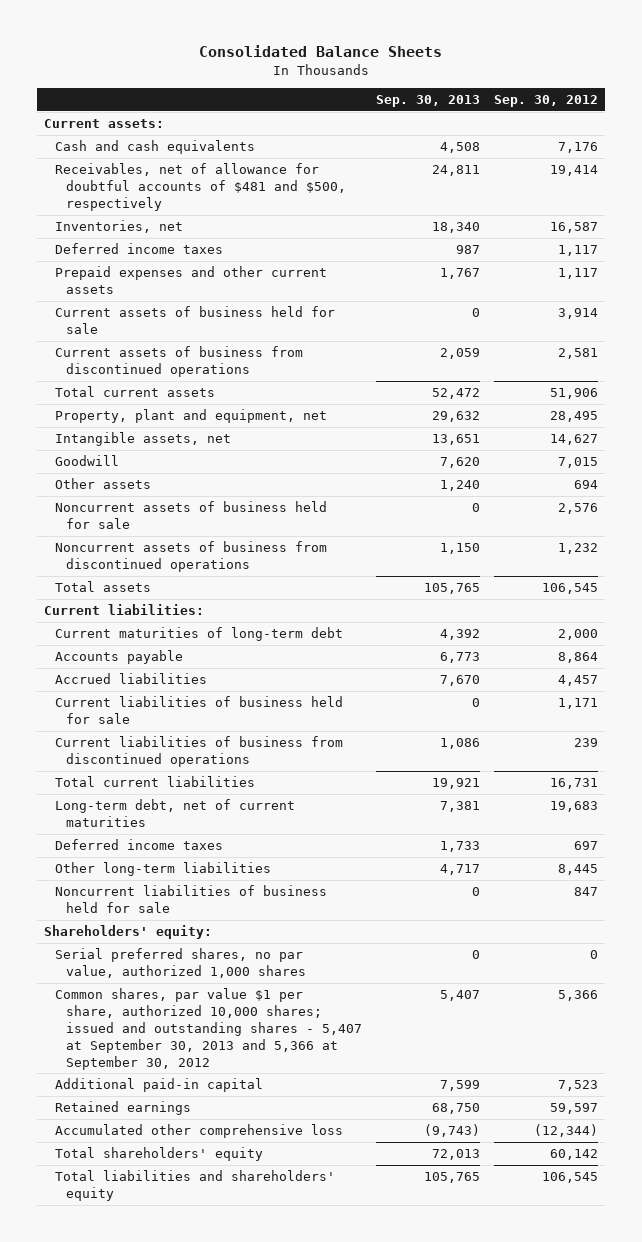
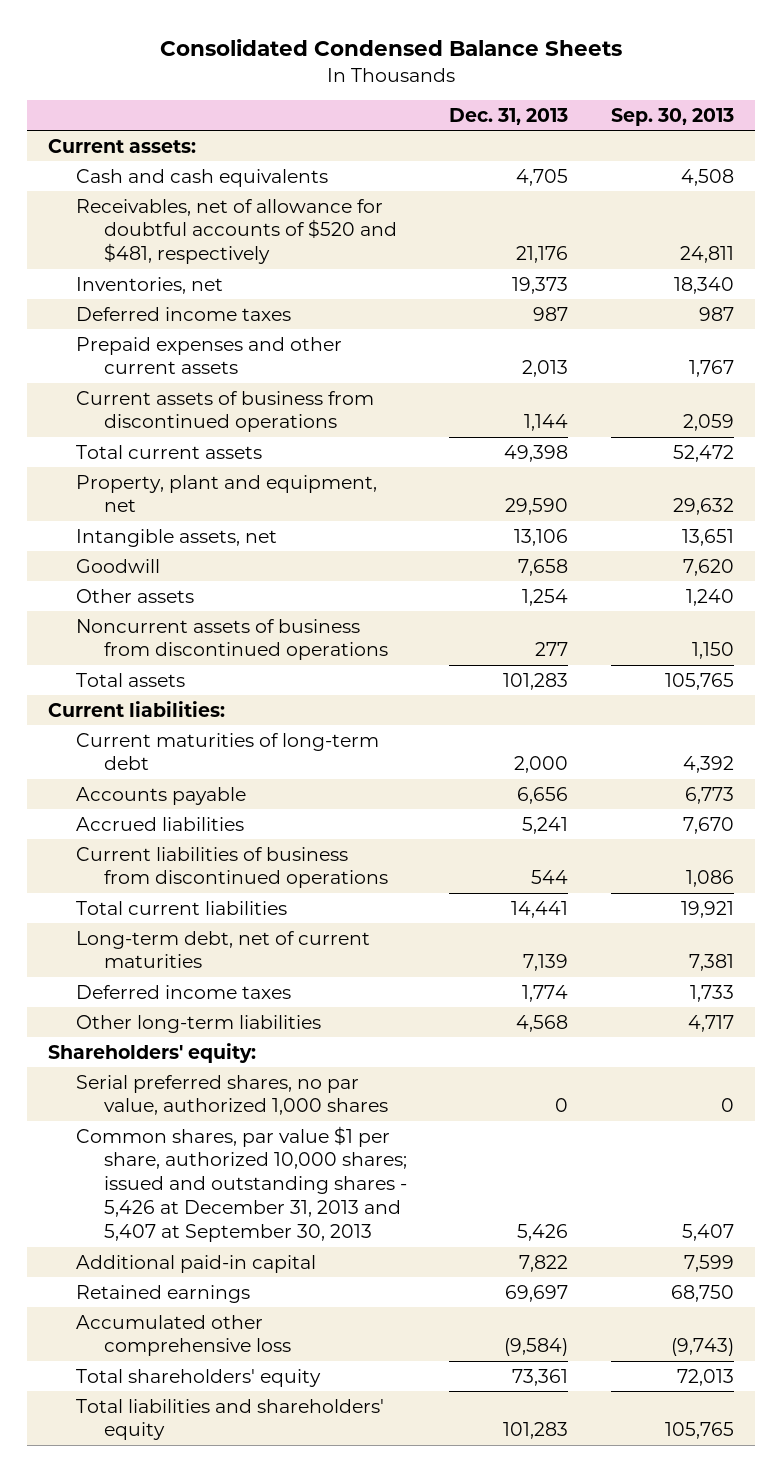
- Consolidated Balance Sheets
+ Consolidated Condensed Balance Sheets
- | Sep. 30, 2013 | Sep. 30, 2012
+ | Dec. 31, 2013 | Sep. 30, 2013
- Receivables, net of allowance for doubtful accounts of $481 and $500, respectively | 24,811 | 19,414
+ Receivables, net of allowance for doubtful accounts of $520 and $481, respectively | 21,176 | 24,811
- Current assets of business held for sale | 0 | 3,914
- Noncurrent assets of business held for sale | 0 | 2,576
- Current liabilities of business held for sale | 0 | 1,171
- Noncurrent liabilities of business held for sale | 0 | 847
- Common shares, par value $1 per share, authorized 10,000 shares; issued and outstanding shares - 5,407 at September 30, 2013 and 5,366 at September 30, 2012 | 5,407 | 5,366
+ Common shares, par value $1 per share, authorized 10,000 shares; issued and outstanding shares - 5,426 at December 31, 2013 and 5,407 at September 30, 2013 | 5,426 | 5,407

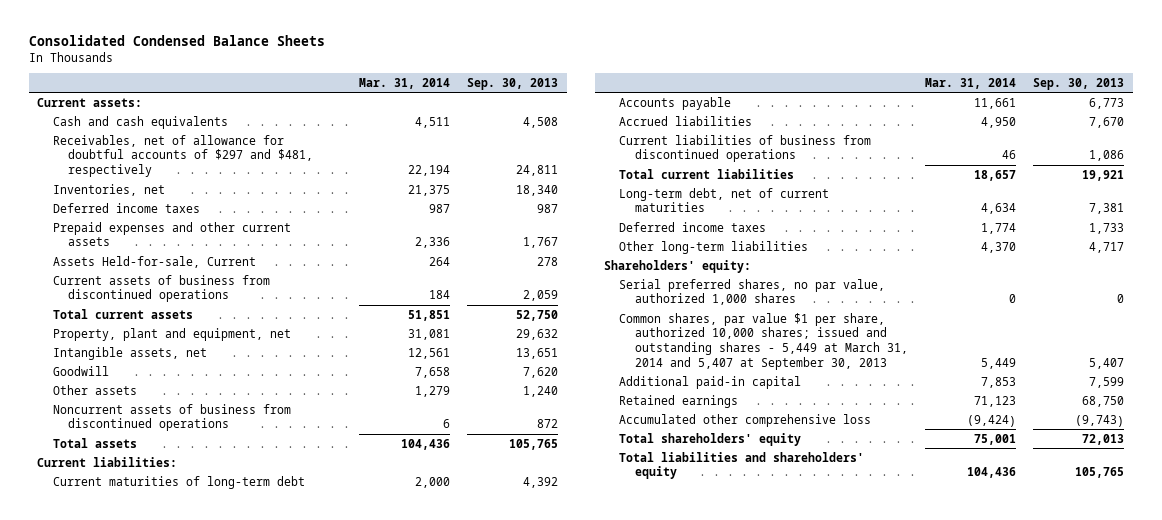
- | Dec. 31, 2013 | Sep. 30, 2013
+ | Mar. 31, 2014 | Sep. 30, 2013
- Receivables, net of allowance for doubtful accounts of $520 and $481, respectively | 21,176 | 24,811
+ Receivables, net of allowance for doubtful accounts of $297 and $481, respectively | 22,194 | 24,811
+ Assets Held-for-sale, Current | 264 | 278
- Total current assets | 49,398 | 52,472
+ Total current assets | 51,851 | 52,750
- Noncurrent assets of business from discontinued operations | 277 | 1,150
+ Noncurrent assets of business from discontinued operations | 6 | 872
- Common shares, par value $1 per share, authorized 10,000 shares; issued and outstanding shares - 5,426 at December 31, 2013 and 5,407 at September 30, 2013 | 5,426 | 5,407
+ Common shares, par value $1 per share, authorized 10,000 shares; issued and outstanding shares - 5,449 at March 31, 2014 and 5,407 at September 30, 2013 | 5,449 | 5,407

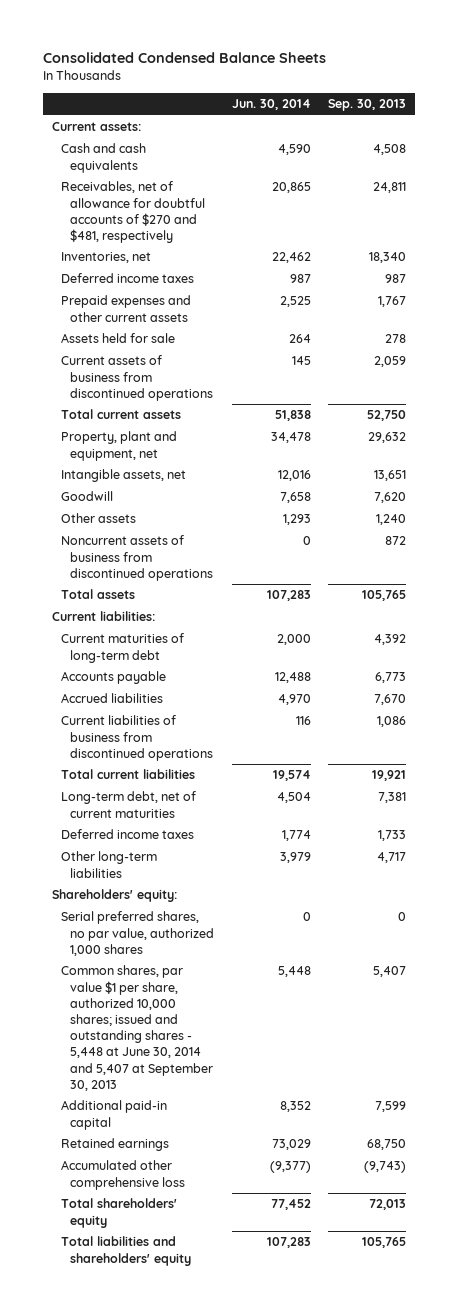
- | Mar. 31, 2014 | Sep. 30, 2013
+ | Jun. 30, 2014 | Sep. 30, 2013
- Receivables, net of allowance for doubtful accounts of $297 and $481, respectively | 22,194 | 24,811
+ Receivables, net of allowance for doubtful accounts of $270 and $481, respectively | 20,865 | 24,811
- Assets Held-for-sale, Current | 264 | 278
+ Assets held for sale | 264 | 278
- Common shares, par value $1 per share, authorized 10,000 shares; issued and outstanding shares - 5,449 at March 31, 2014 and 5,407 at September 30, 2013 | 5,449 | 5,407
+ Common shares, par value $1 per share, authorized 10,000 shares; issued and outstanding shares - 5,448 at June 30, 2014 and 5,407 at September 30, 2013 | 5,448 | 5,407

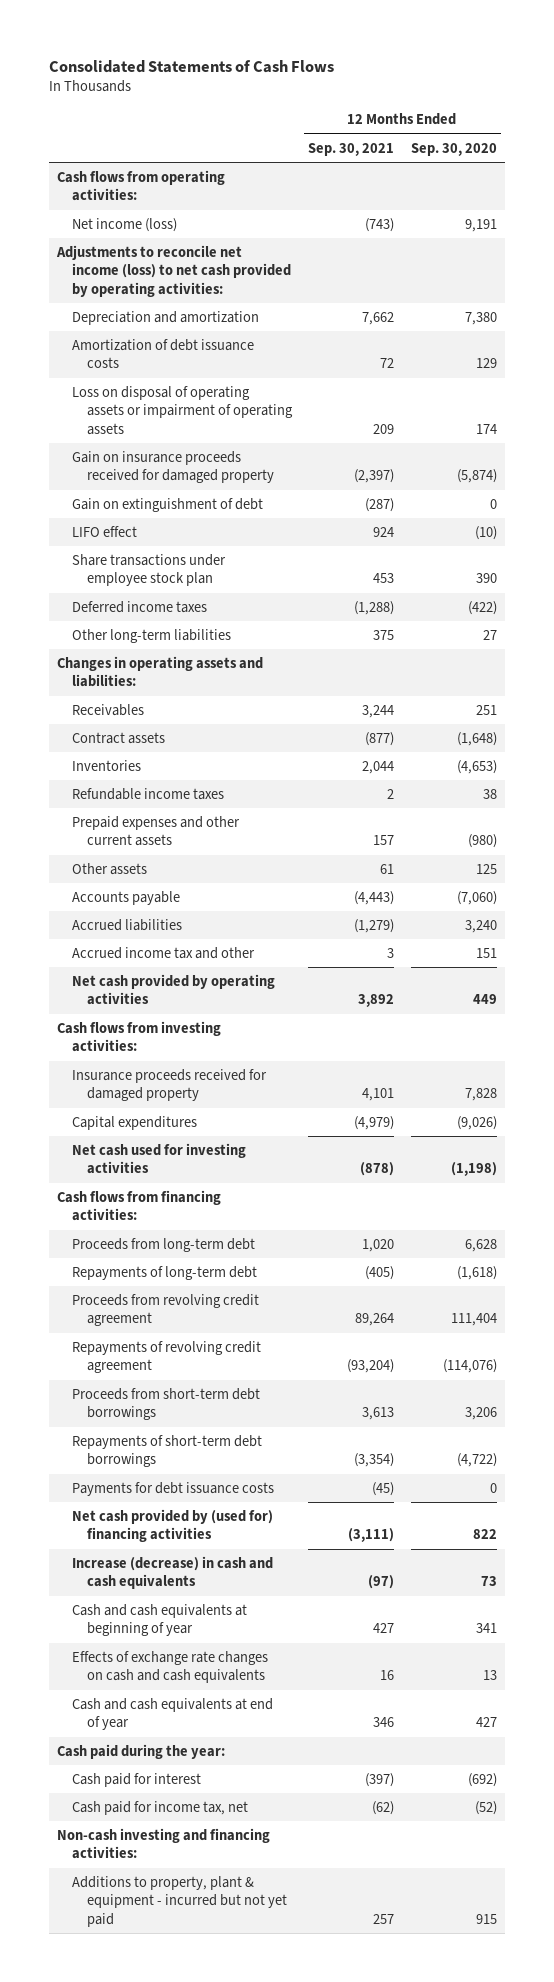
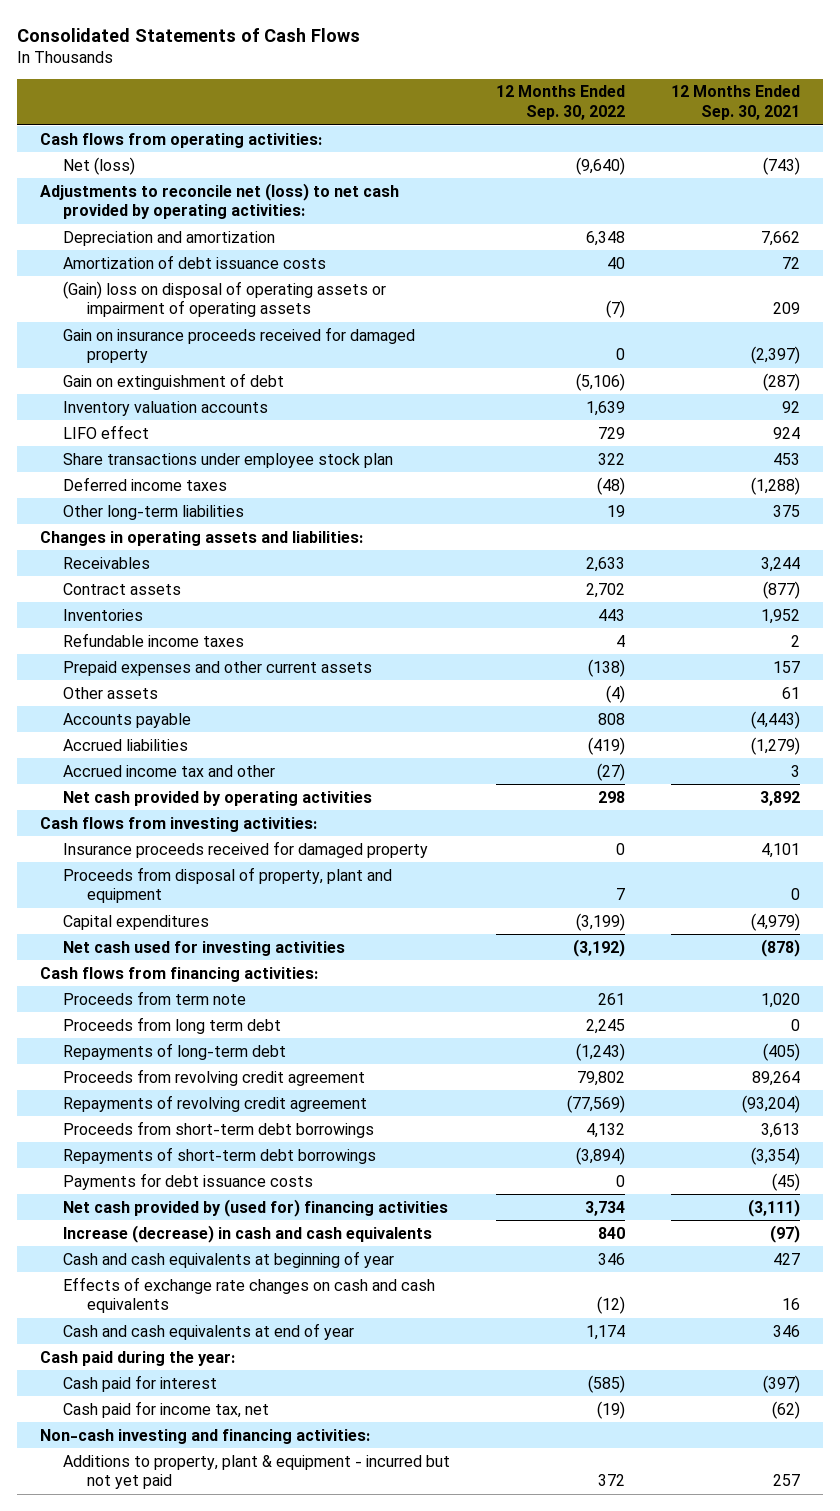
- | 12 Months Ended Sep. 30, 2021 | 12 Months Ended Sep. 30, 2020
+ | 12 Months Ended Sep. 30, 2022 | 12 Months Ended Sep. 30, 2021
- Net income (loss) | (743) | 9,191
- Adjustments to reconcile net income (loss) to net cash provided by operating activities:
+ Net (loss) | (9,640) | (743)
+ Adjustments to reconcile net (loss) to net cash provided by operating activities:
- Loss on disposal of operating assets or impairment of operating assets | 209 | 174
+ (Gain) loss on disposal of operating assets or impairment of operating assets | (7) | 209
+ Inventory valuation accounts | 1,639 | 92
- Inventories | 2,044 | (4,653)
+ Inventories | 443 | 1,952
+ Proceeds from disposal of property, plant and equipment | 7 | 0
- Proceeds from long-term debt | 1,020 | 6,628
+ Proceeds from term note | 261 | 1,020
+ Proceeds from long term debt | 2,245 | 0

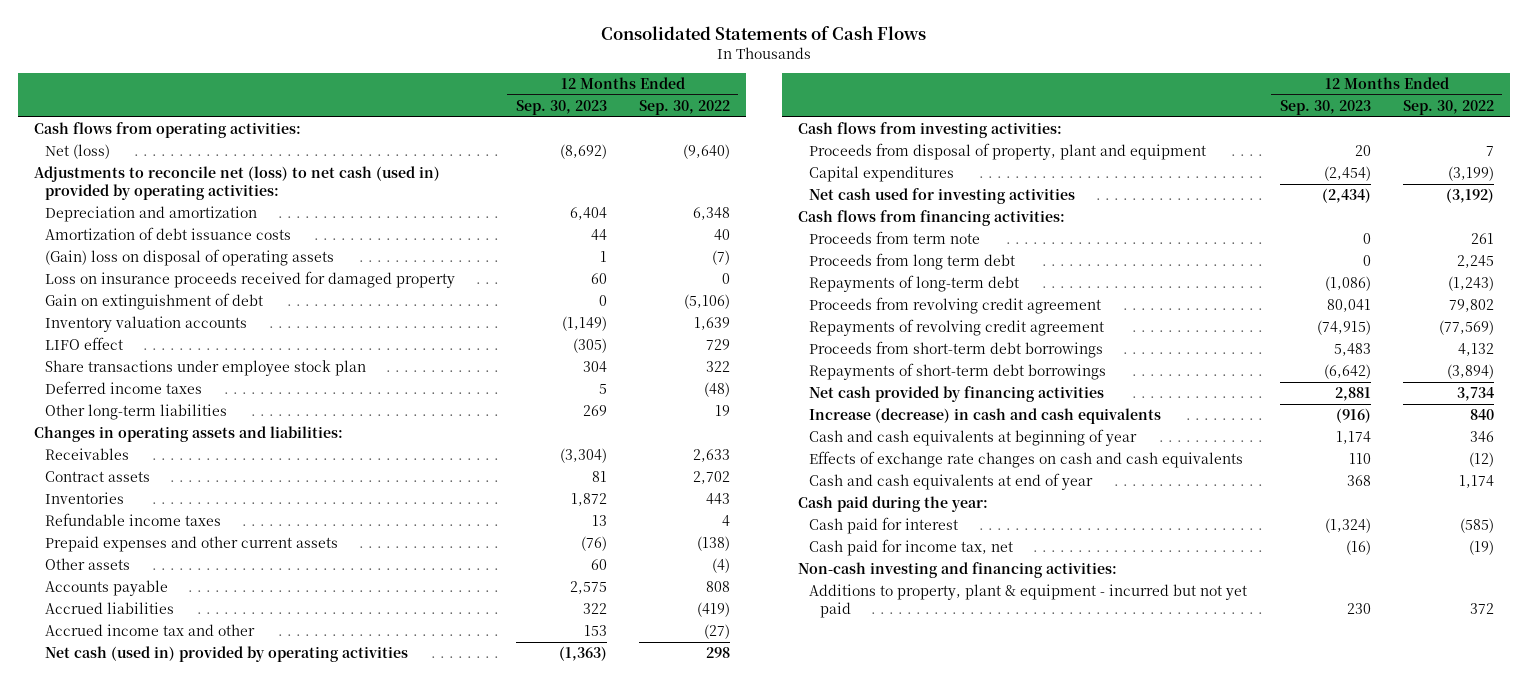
- | 12 Months Ended Sep. 30, 2022 | 12 Months Ended Sep. 30, 2021
+ | 12 Months Ended Sep. 30, 2023 | 12 Months Ended Sep. 30, 2022
- Adjustments to reconcile net (loss) to net cash provided by operating activities:
+ Adjustments to reconcile net (loss) to net cash (used in) provided by operating activities:
- (Gain) loss on disposal of operating assets or impairment of operating assets | (7) | 209
- Gain on insurance proceeds received for damaged property | 0 | (2,397)
+ (Gain) loss on disposal of operating assets | 1 | (7)
+ Loss on insurance proceeds received for damaged property | 60 | 0
- Net cash provided by operating activities | 298 | 3,892
+ Net cash (used in) provided by operating activities | (1,363) | 298
- Insurance proceeds received for damaged property | 0 | 4,101
- Payments for debt issuance costs | 0 | (45)
- Net cash provided by (used for) financing activities | 3,734 | (3,111)
+ Net cash provided by financing activities | 2,881 | 3,734

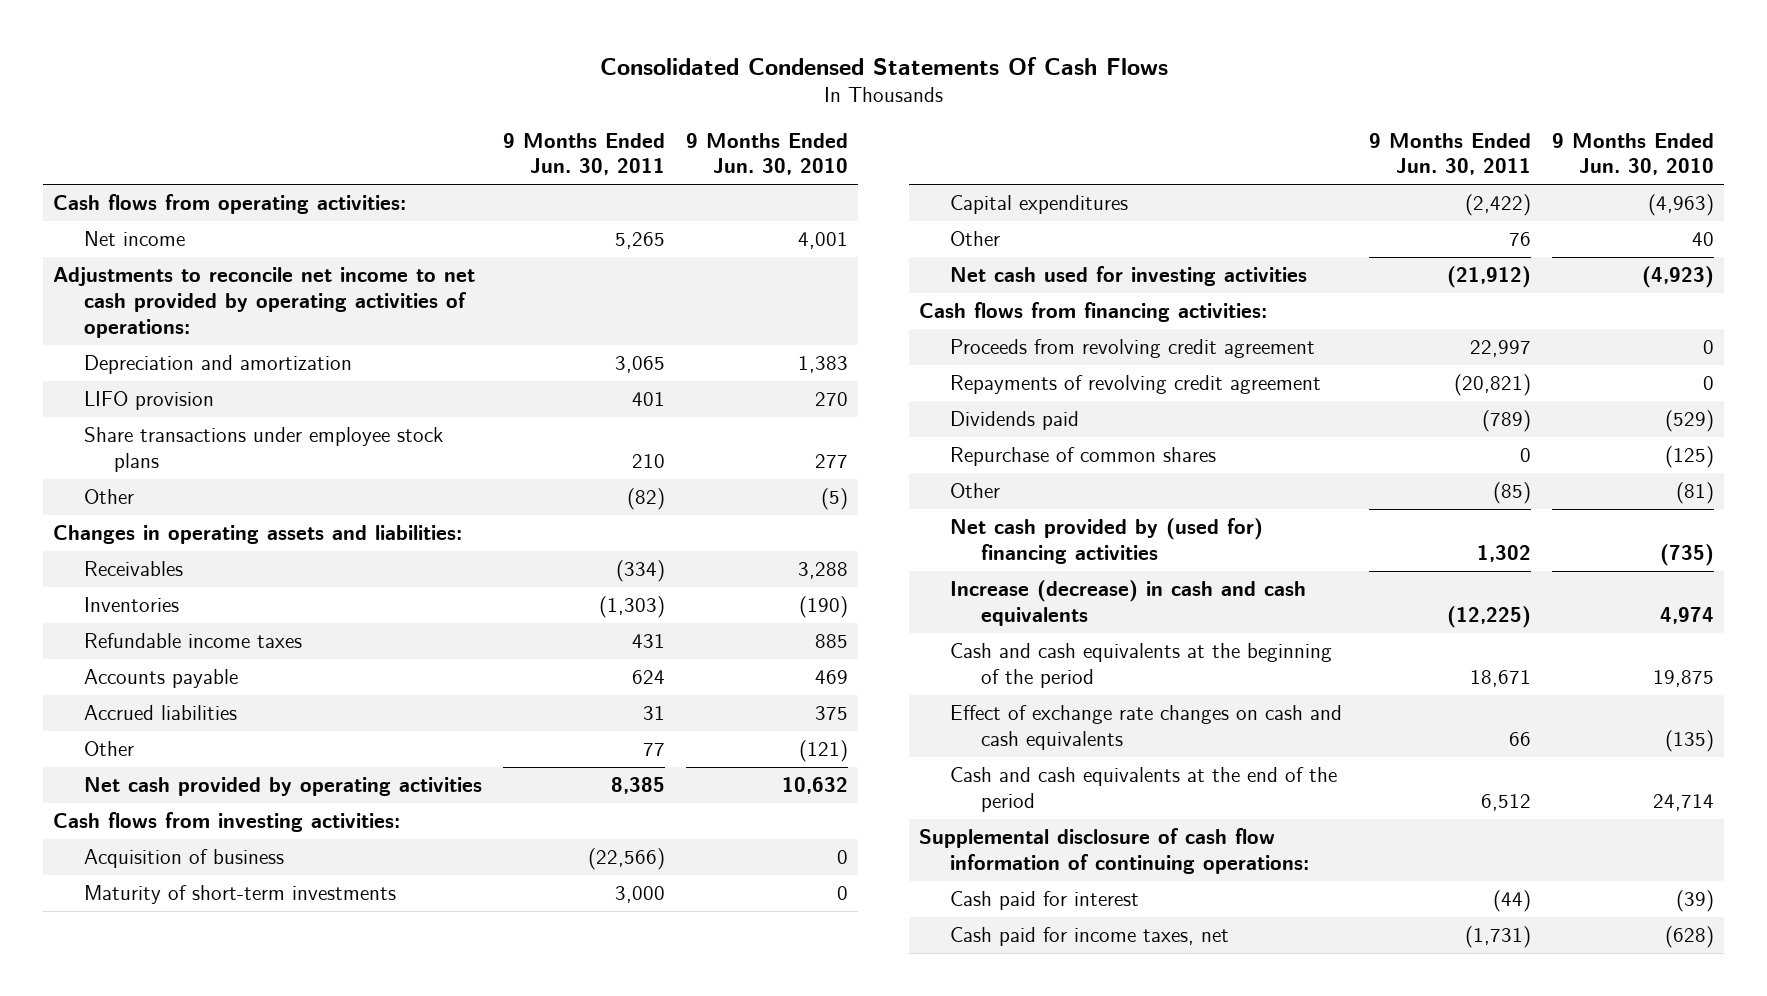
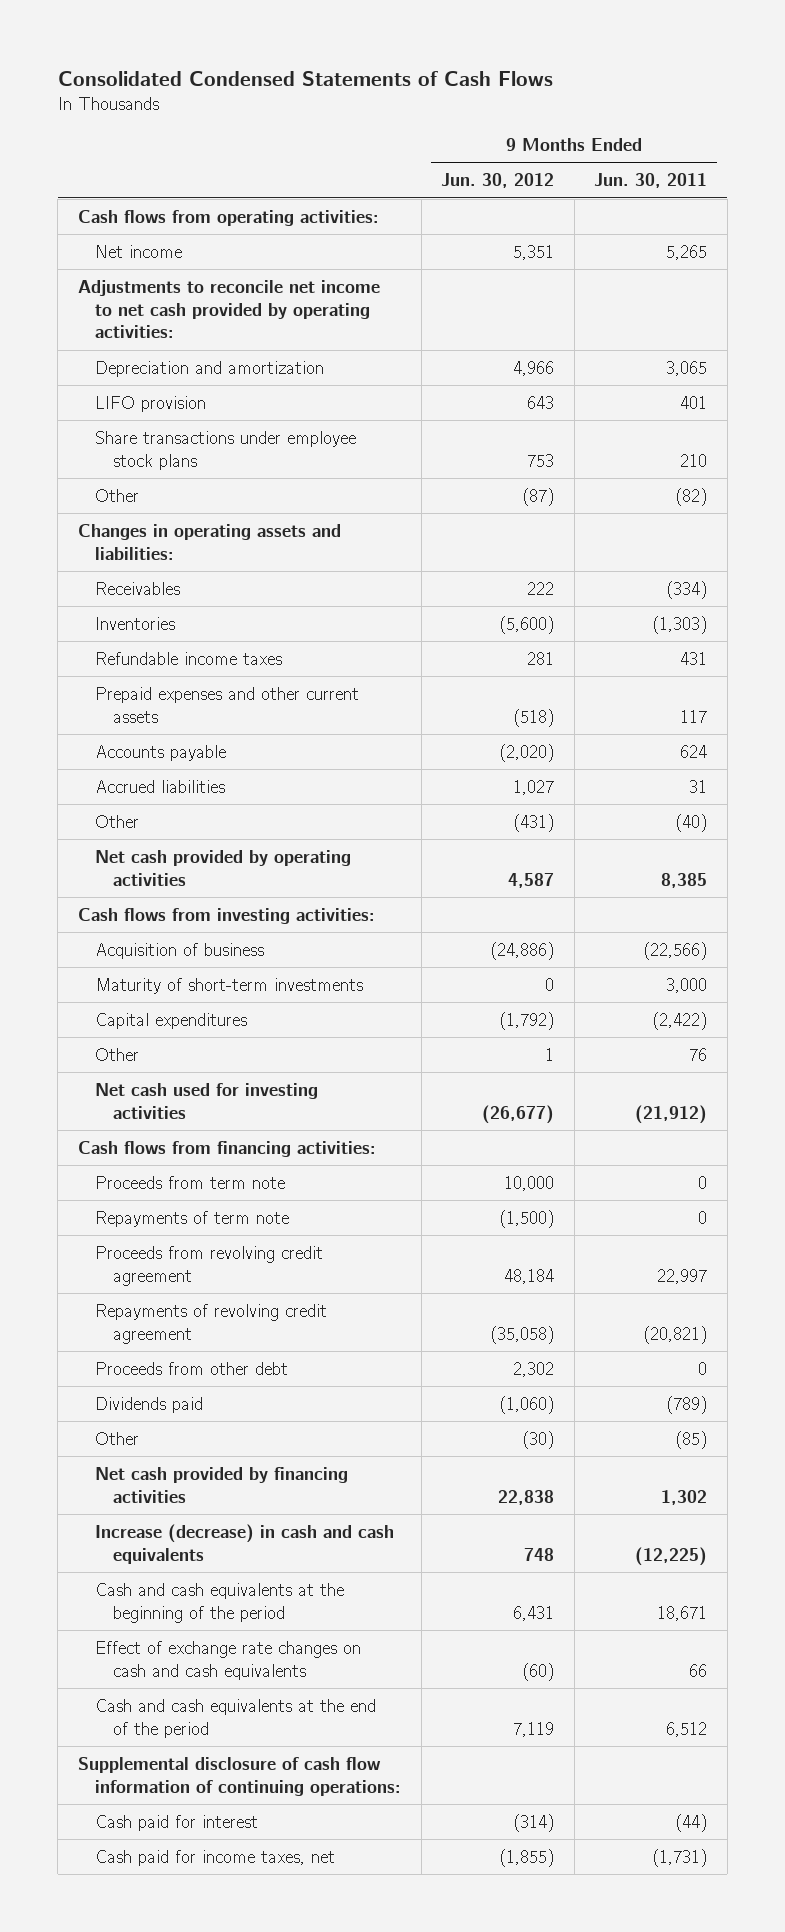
- Consolidated Condensed Statements Of Cash Flows
+ Consolidated Condensed Statements of Cash Flows
- | 9 Months Ended Jun. 30, 2011 | 9 Months Ended Jun. 30, 2010
+ | 9 Months Ended Jun. 30, 2012 | 9 Months Ended Jun. 30, 2011
- Adjustments to reconcile net income to net cash provided by operating activities of operations:
+ Adjustments to reconcile net income to net cash provided by operating activities:
+ Prepaid expenses and other current assets | (518) | 117
- Other | 77 | (121)
+ Other | (431) | (40)
+ Proceeds from term note | 10,000 | 0
+ Repayments of term note | (1,500) | 0
+ Proceeds from other debt | 2,302 | 0
- Repurchase of common shares | 0 | (125)
- Net cash provided by (used for) financing activities | 1,302 | (735)
+ Net cash provided by financing activities | 22,838 | 1,302

